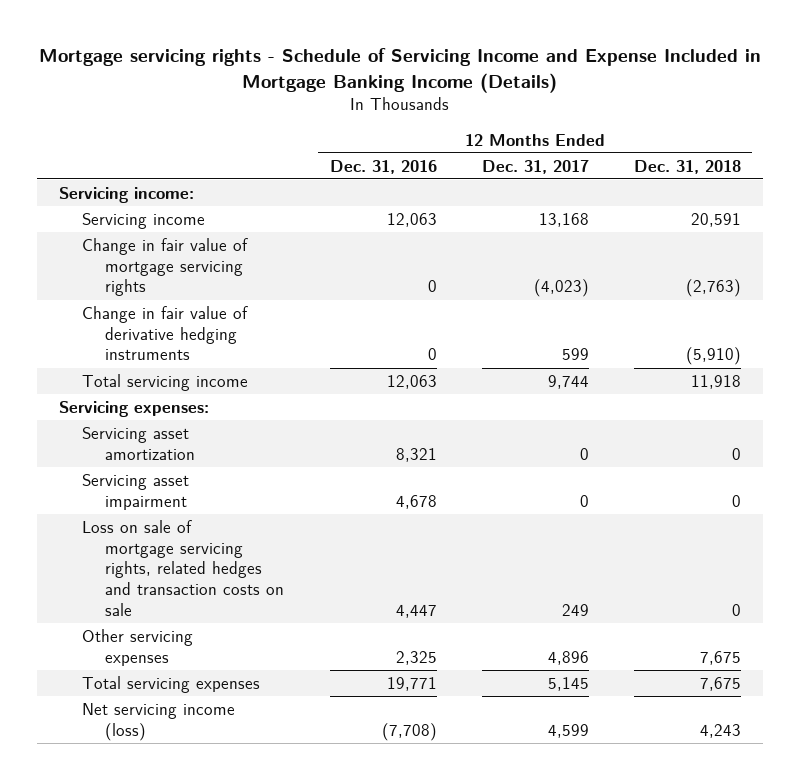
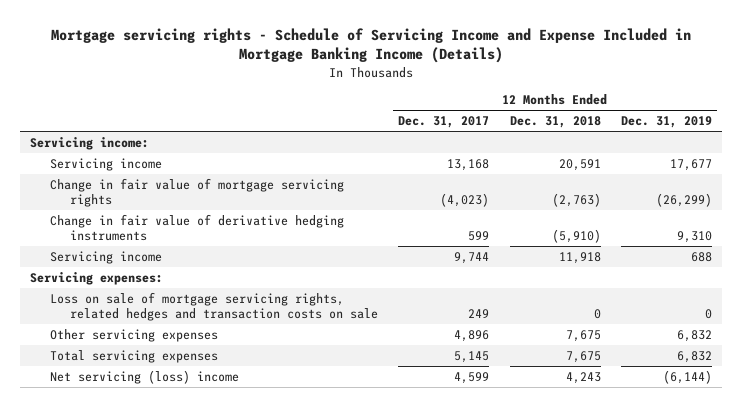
- | 12 Months Ended Dec. 31, 2016 | 12 Months Ended Dec. 31, 2017 | 12 Months Ended Dec. 31, 2018
+ | 12 Months Ended Dec. 31, 2017 | 12 Months Ended Dec. 31, 2018 | 12 Months Ended Dec. 31, 2019
- Total servicing income | 12,063 | 9,744 | 11,918
+ Servicing income | 9,744 | 11,918 | 688
- Servicing asset amortization | 8,321 | 0 | 0
- Servicing asset impairment | 4,678 | 0 | 0
- Net servicing income (loss) | (7,708) | 4,599 | 4,243
+ Net servicing (loss) income | 4,599 | 4,243 | (6,144)

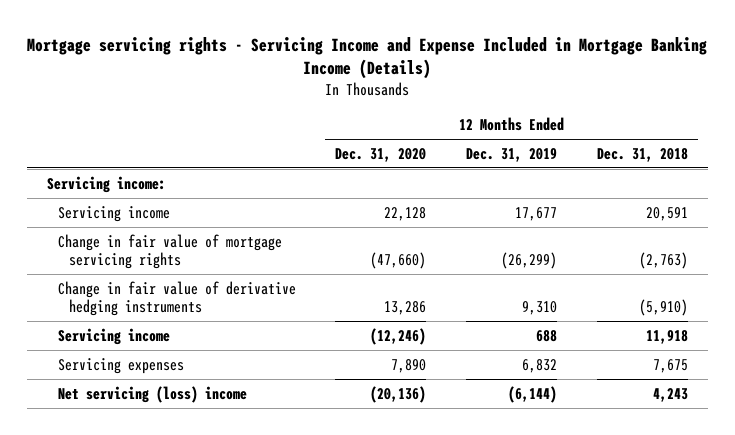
- Mortgage servicing rights - Schedule of Servicing Income and Expense Included in Mortgage Banking Income (Details)
+ Mortgage servicing rights - Servicing Income and Expense Included in Mortgage Banking Income (Details)
- | 12 Months Ended Dec. 31, 2017 | 12 Months Ended Dec. 31, 2018 | 12 Months Ended Dec. 31, 2019
+ | 12 Months Ended Dec. 31, 2020 | 12 Months Ended Dec. 31, 2019 | 12 Months Ended Dec. 31, 2018
- Servicing expenses:
- Loss on sale of mortgage servicing rights, related hedges and transaction costs on sale | 249 | 0 | 0
- Other servicing expenses | 4,896 | 7,675 | 6,832
- Total servicing expenses | 5,145 | 7,675 | 6,832
+ Servicing expenses | 7,890 | 6,832 | 7,675

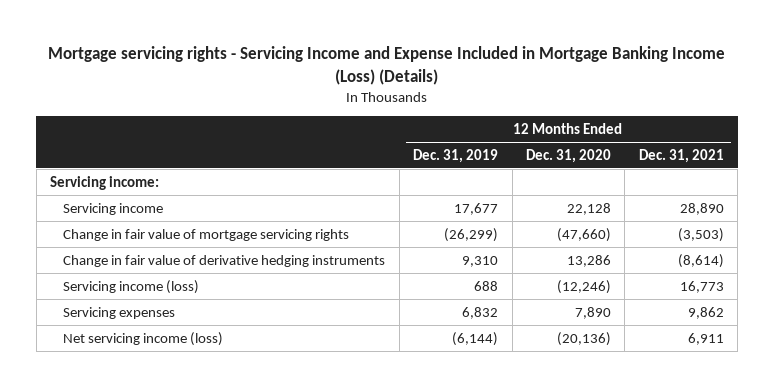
- Mortgage servicing rights - Servicing Income and Expense Included in Mortgage Banking Income (Details)
+ Mortgage servicing rights - Servicing Income and Expense Included in Mortgage Banking Income (Loss) (Details)
- | 12 Months Ended Dec. 31, 2020 | 12 Months Ended Dec. 31, 2019 | 12 Months Ended Dec. 31, 2018
+ | 12 Months Ended Dec. 31, 2019 | 12 Months Ended Dec. 31, 2020 | 12 Months Ended Dec. 31, 2021
- Servicing income | (12,246) | 688 | 11,918
+ Servicing income (loss) | 688 | (12,246) | 16,773
- Net servicing (loss) income | (20,136) | (6,144) | 4,243
+ Net servicing income (loss) | (6,144) | (20,136) | 6,911

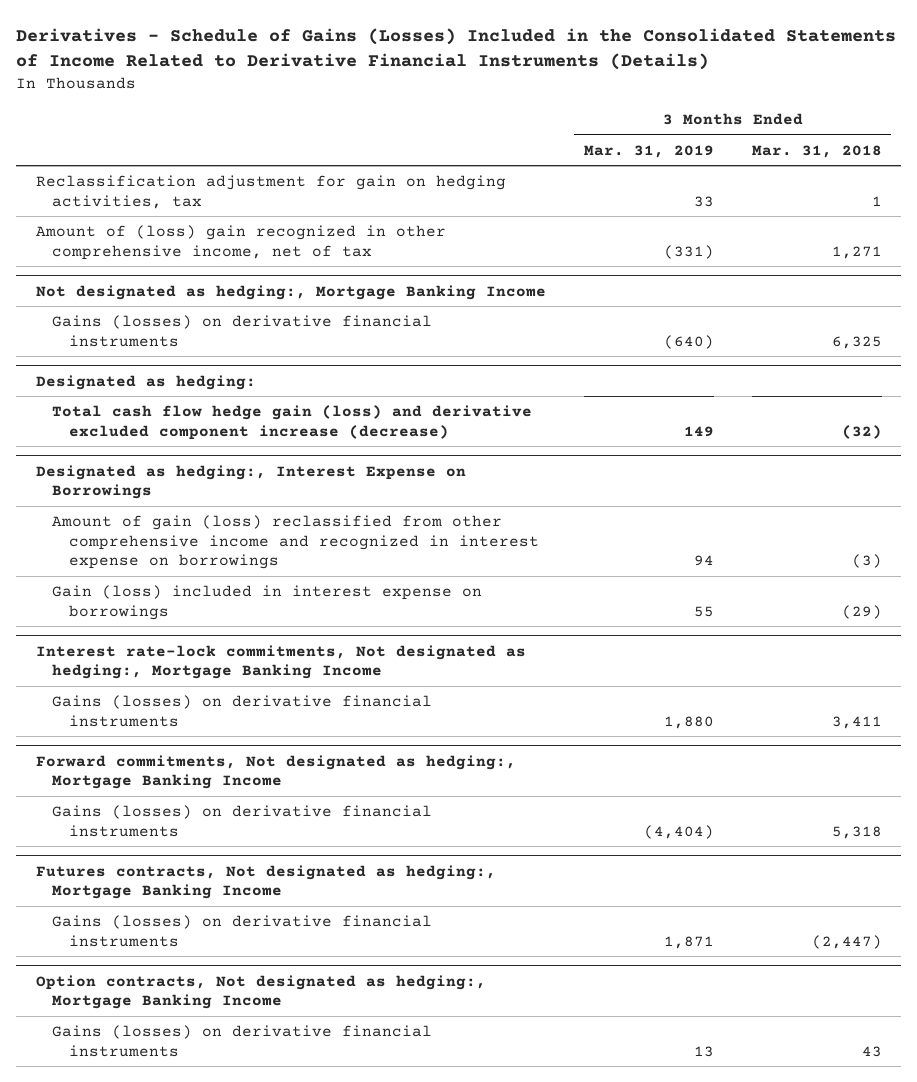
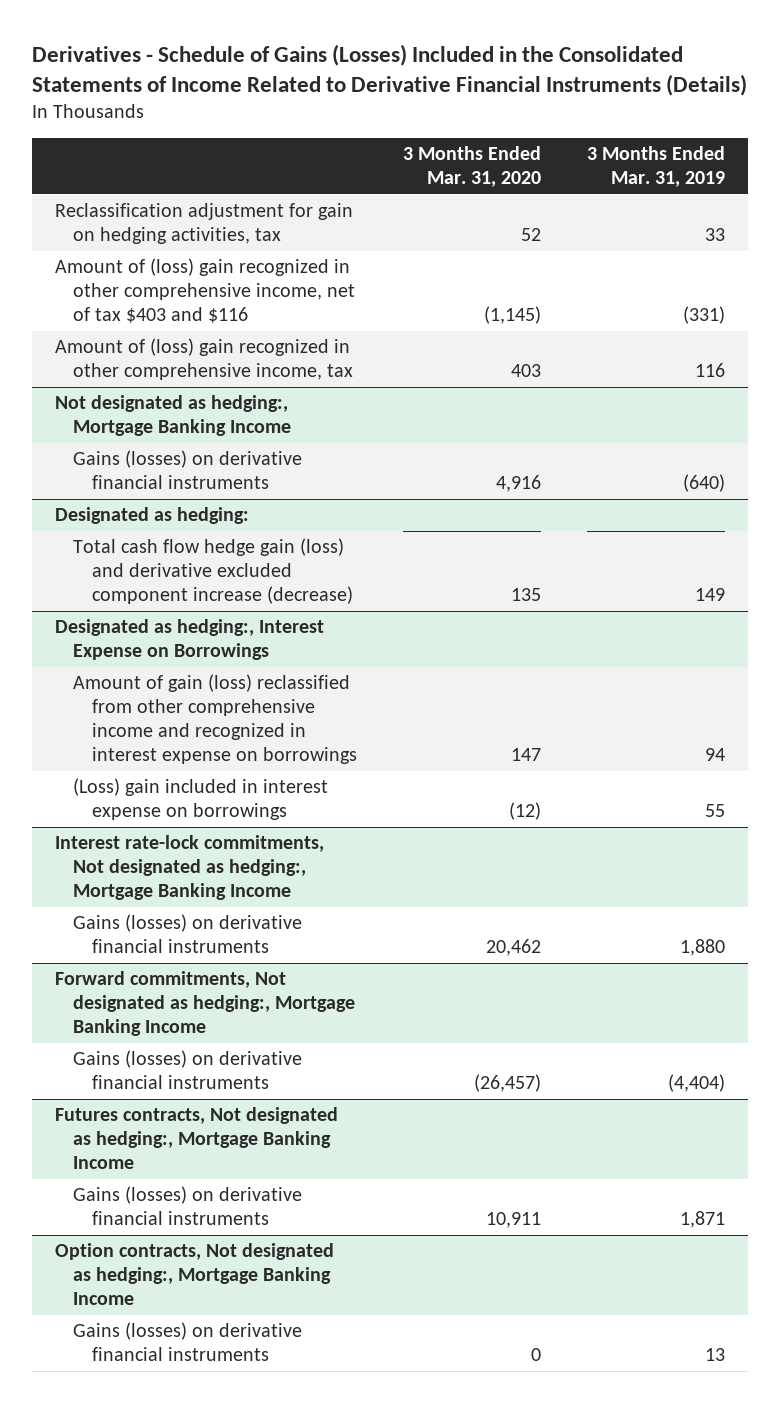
- | 3 Months Ended Mar. 31, 2019 | 3 Months Ended Mar. 31, 2018
+ | 3 Months Ended Mar. 31, 2020 | 3 Months Ended Mar. 31, 2019
- Amount of (loss) gain recognized in other comprehensive income, net of tax | (331) | 1,271
+ Amount of (loss) gain recognized in other comprehensive income, net of tax $403 and $116 | (1,145) | (331)
+ Amount of (loss) gain recognized in other comprehensive income, tax | 403 | 116
@ Designated as hedging:, Interest Expense on Borrowings
- Gain (loss) included in interest expense on borrowings | 55 | (29)
+ (Loss) gain included in interest expense on borrowings | (12) | 55

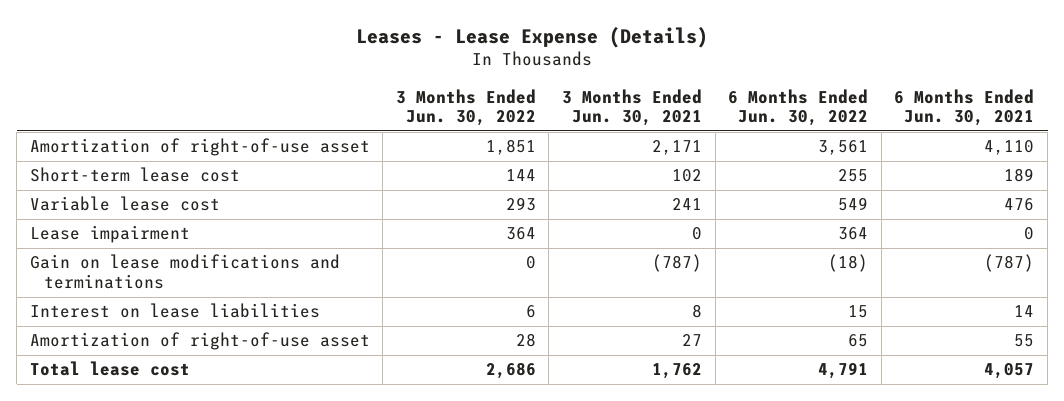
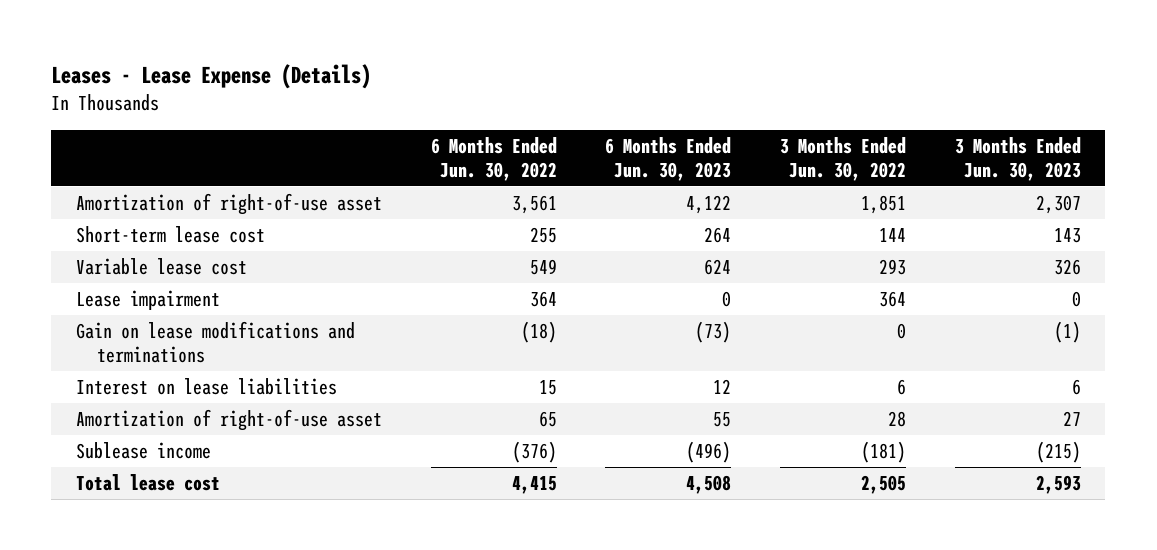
- | 3 Months Ended Jun. 30, 2022 | 3 Months Ended Jun. 30, 2021 | 6 Months Ended Jun. 30, 2022 | 6 Months Ended Jun. 30, 2021
+ | 6 Months Ended Jun. 30, 2022 | 6 Months Ended Jun. 30, 2023 | 3 Months Ended Jun. 30, 2022 | 3 Months Ended Jun. 30, 2023
- Total lease cost | 2,686 | 1,762 | 4,791 | 4,057
+ Sublease income | (376) | (496) | (181) | (215)
+ Total lease cost | 4,415 | 4,508 | 2,505 | 2,593

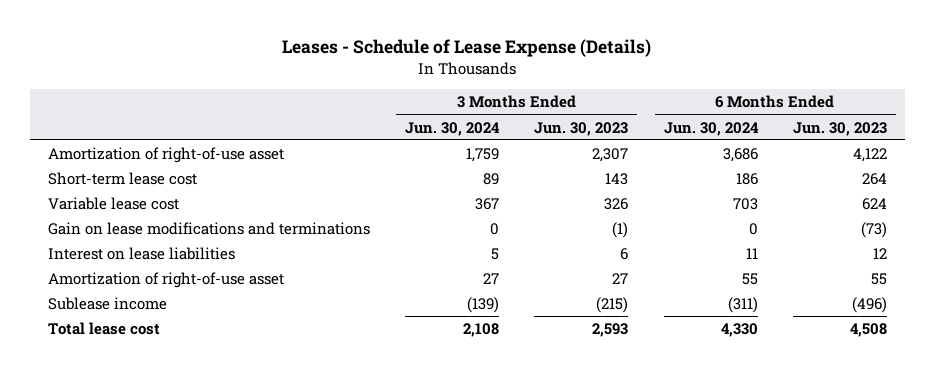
- Leases - Lease Expense (Details)
+ Leases - Schedule of Lease Expense (Details)
- | 6 Months Ended Jun. 30, 2022 | 6 Months Ended Jun. 30, 2023 | 3 Months Ended Jun. 30, 2022 | 3 Months Ended Jun. 30, 2023
+ | 3 Months Ended Jun. 30, 2024 | 3 Months Ended Jun. 30, 2023 | 6 Months Ended Jun. 30, 2024 | 6 Months Ended Jun. 30, 2023
- Lease impairment | 364 | 0 | 364 | 0

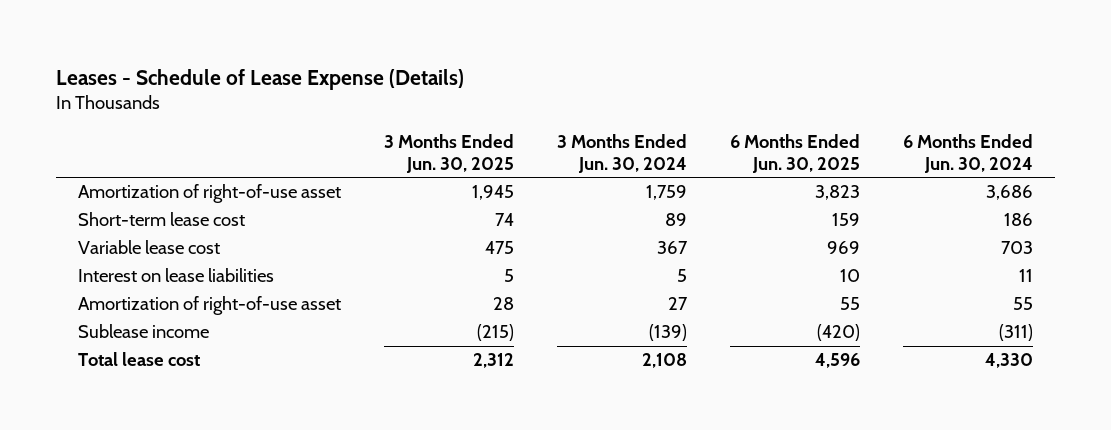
- | 3 Months Ended Jun. 30, 2024 | 3 Months Ended Jun. 30, 2023 | 6 Months Ended Jun. 30, 2024 | 6 Months Ended Jun. 30, 2023
+ | 3 Months Ended Jun. 30, 2025 | 3 Months Ended Jun. 30, 2024 | 6 Months Ended Jun. 30, 2025 | 6 Months Ended Jun. 30, 2024
- Gain on lease modifications and terminations | 0 | (1) | 0 | (73)

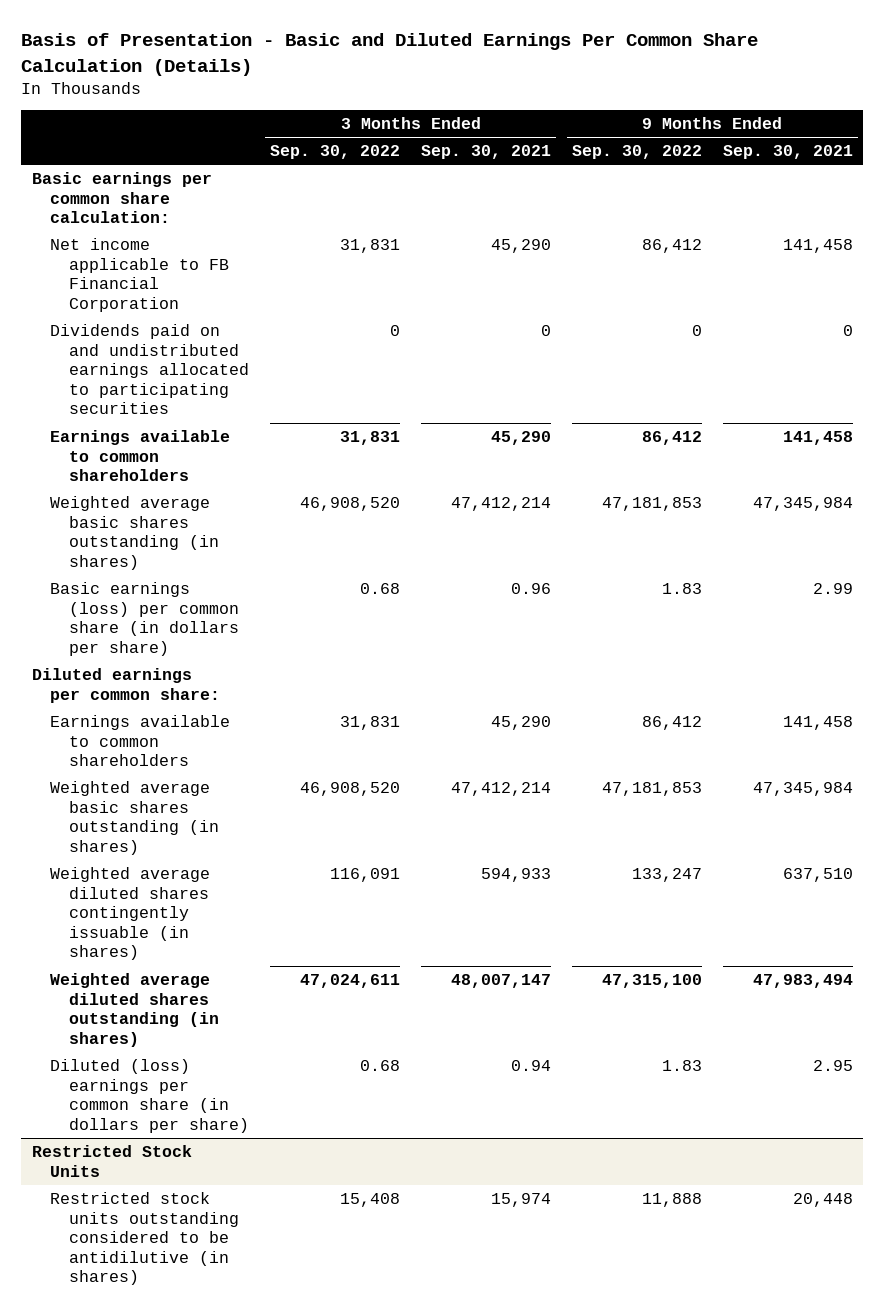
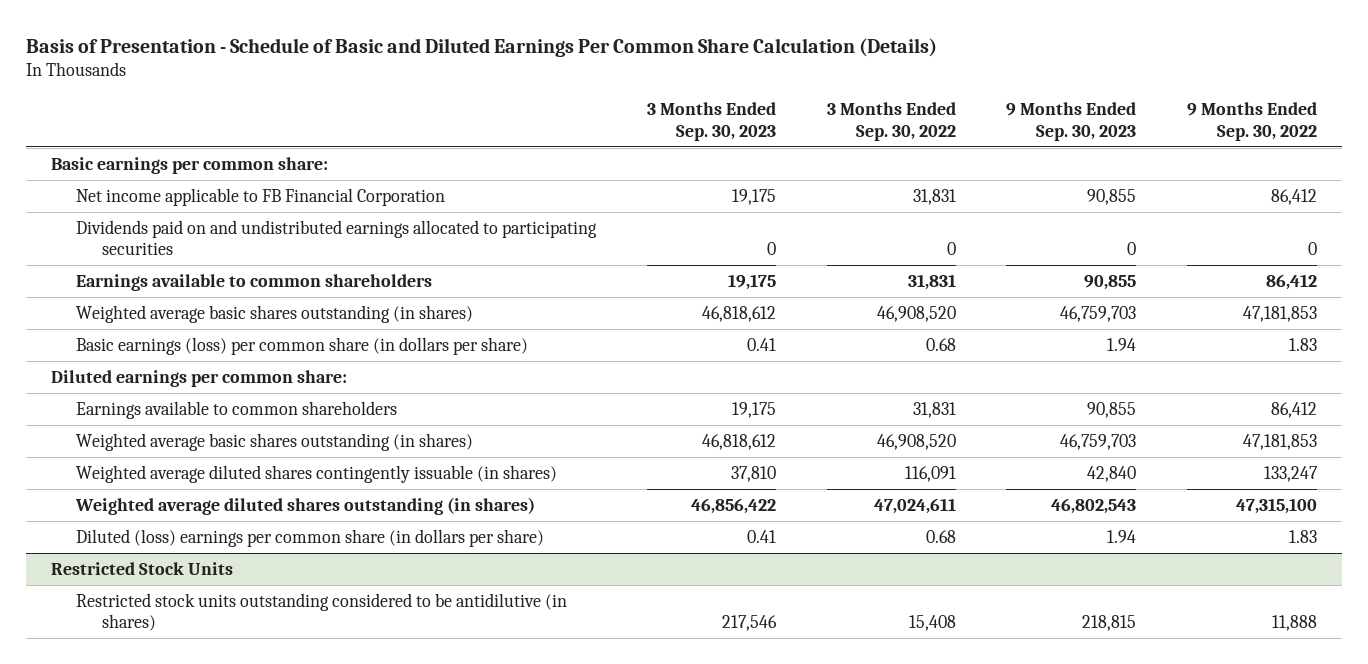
- Basis of Presentation - Basic and Diluted Earnings Per Common Share Calculation (Details)
+ Basis of Presentation - Schedule of Basic and Diluted Earnings Per Common Share Calculation (Details)
- | 3 Months Ended Sep. 30, 2022 | 3 Months Ended Sep. 30, 2021 | 9 Months Ended Sep. 30, 2022 | 9 Months Ended Sep. 30, 2021
+ | 3 Months Ended Sep. 30, 2023 | 3 Months Ended Sep. 30, 2022 | 9 Months Ended Sep. 30, 2023 | 9 Months Ended Sep. 30, 2022
- Basic earnings per common share calculation:
+ Basic earnings per common share:

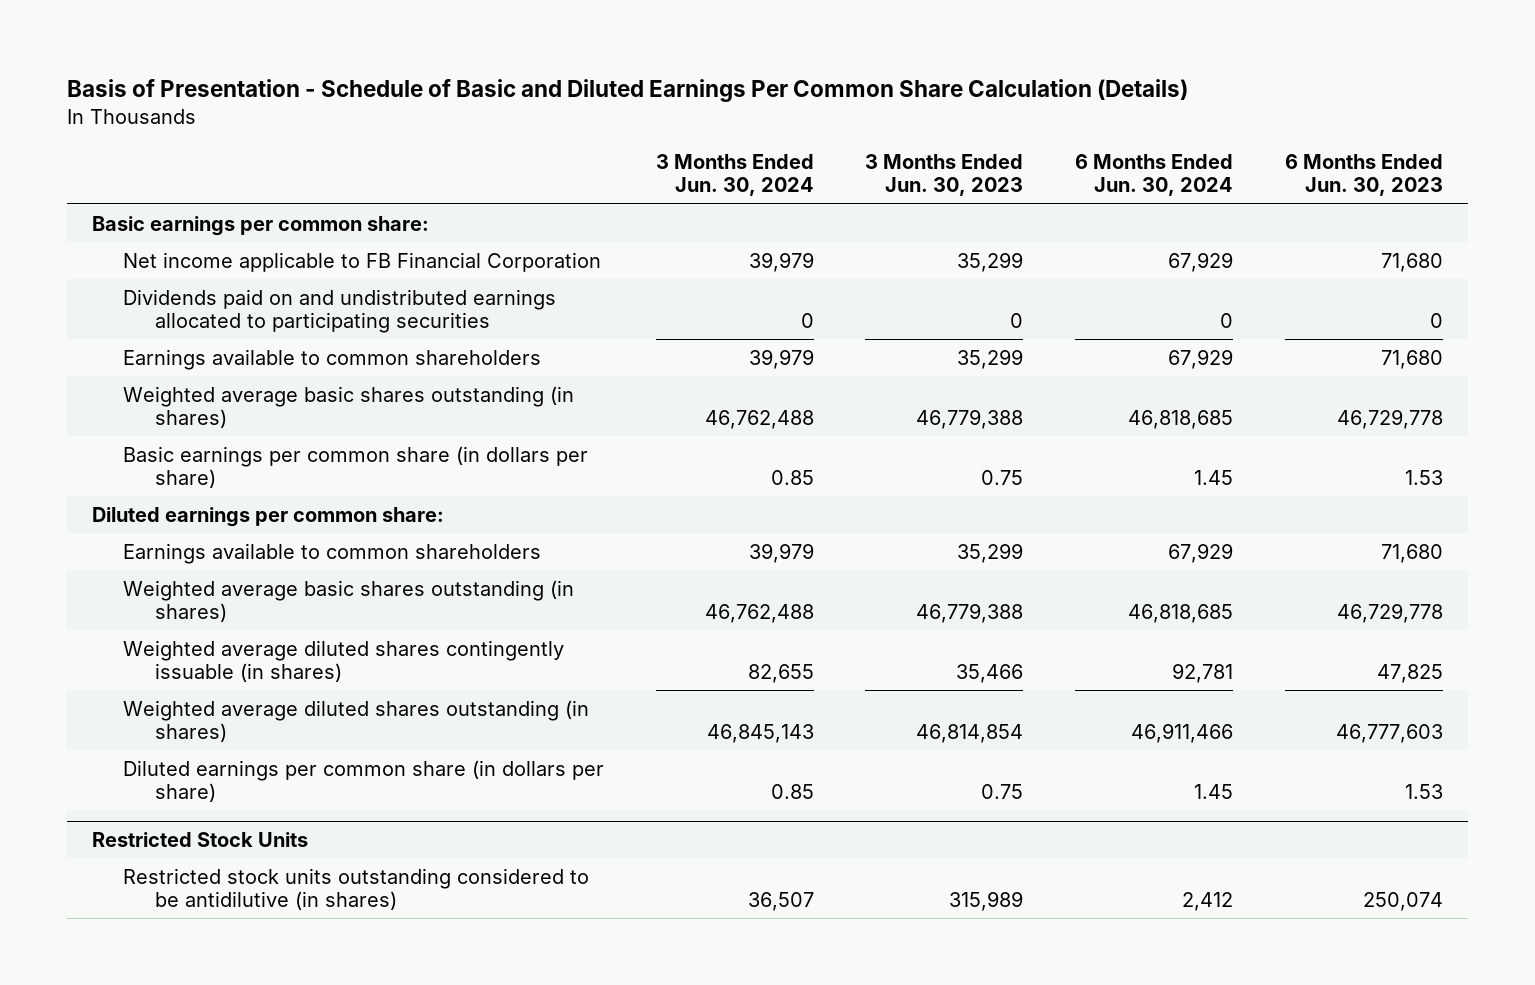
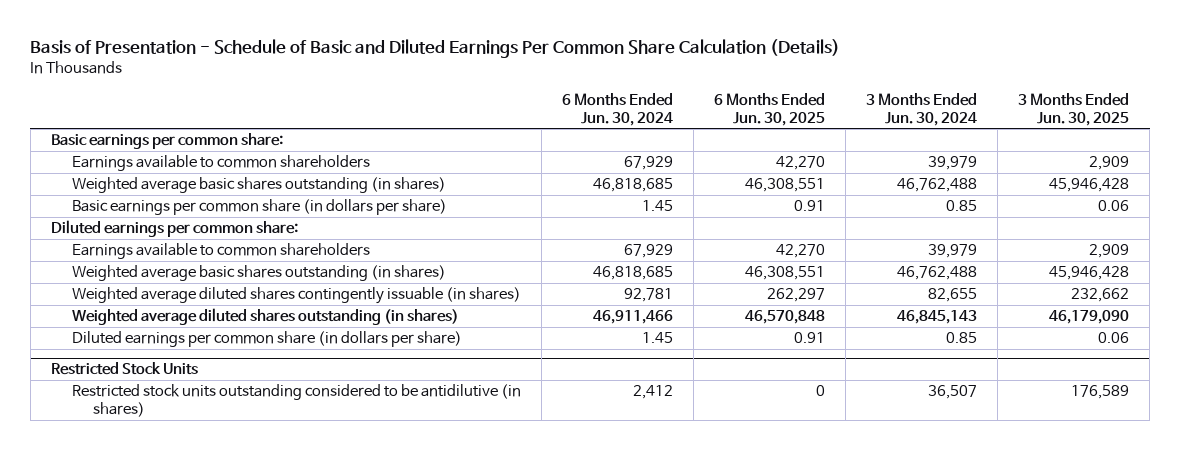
- | 3 Months Ended Jun. 30, 2024 | 3 Months Ended Jun. 30, 2023 | 6 Months Ended Jun. 30, 2024 | 6 Months Ended Jun. 30, 2023
+ | 6 Months Ended Jun. 30, 2024 | 6 Months Ended Jun. 30, 2025 | 3 Months Ended Jun. 30, 2024 | 3 Months Ended Jun. 30, 2025
- Net income applicable to FB Financial Corporation | 39,979 | 35,299 | 67,929 | 71,680
- Dividends paid on and undistributed earnings allocated to participating securities | 0 | 0 | 0 | 0

